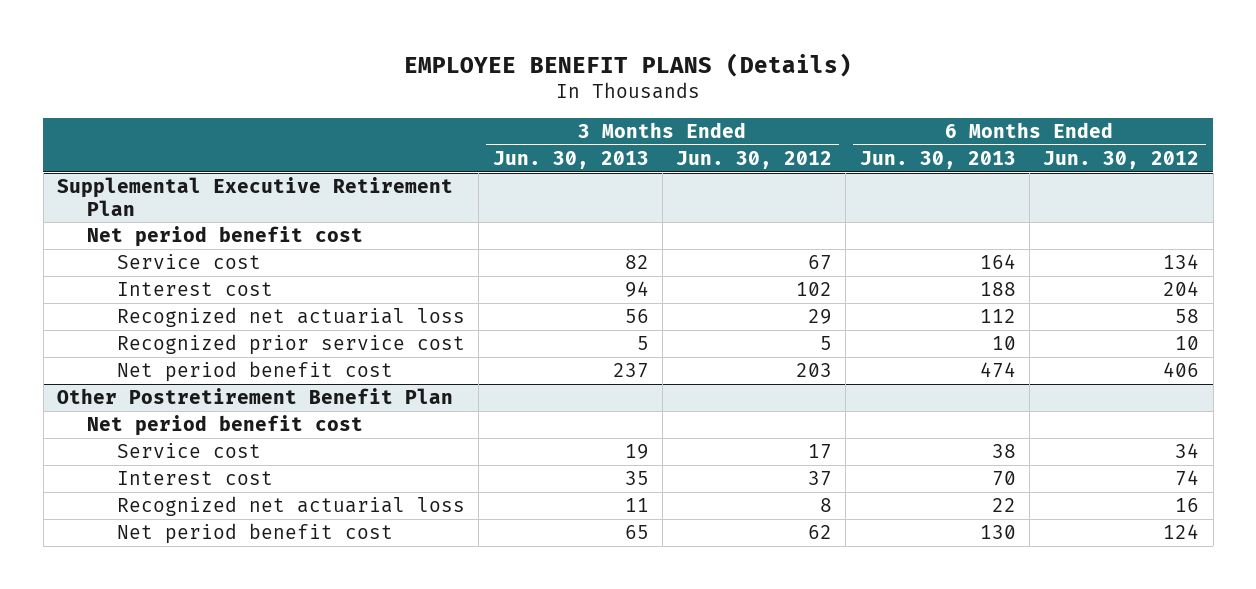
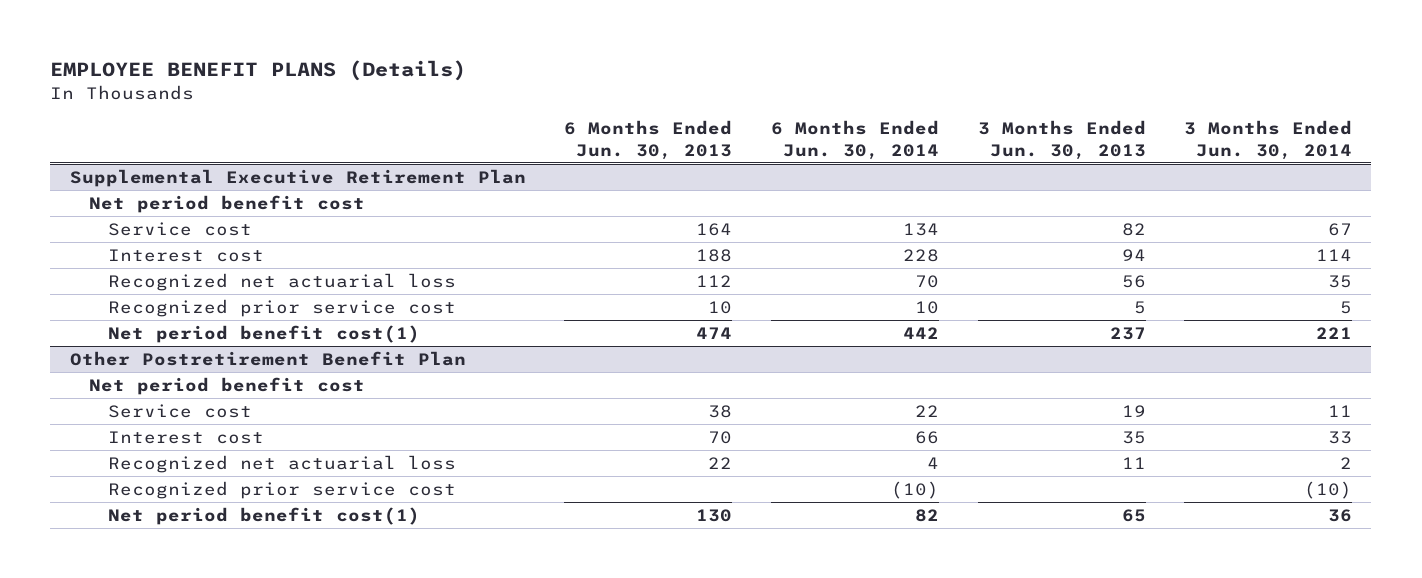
- | 3 Months Ended Jun. 30, 2013 | 3 Months Ended Jun. 30, 2012 | 6 Months Ended Jun. 30, 2013 | 6 Months Ended Jun. 30, 2012
+ | 6 Months Ended Jun. 30, 2013 | 6 Months Ended Jun. 30, 2014 | 3 Months Ended Jun. 30, 2013 | 3 Months Ended Jun. 30, 2014
@ Supplemental Executive Retirement Plan
- Net period benefit cost | 237 | 203 | 474 | 406
+ Net period benefit cost(1) | 474 | 442 | 237 | 221
@ Other Postretirement Benefit Plan
- Net period benefit cost | 65 | 62 | 130 | 124
+ Recognized prior service cost | | (10) | | (10)
+ Net period benefit cost(1) | 130 | 82 | 65 | 36

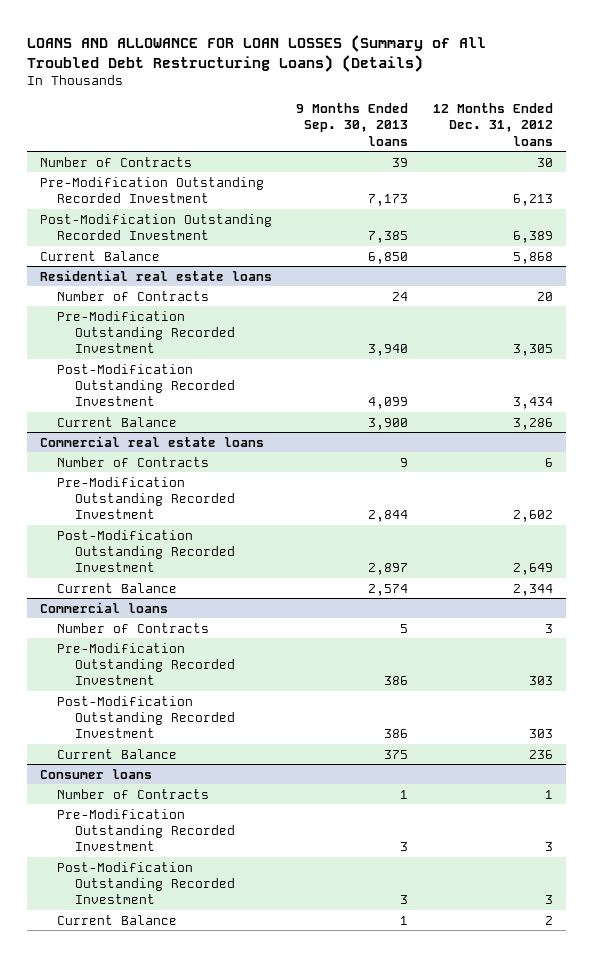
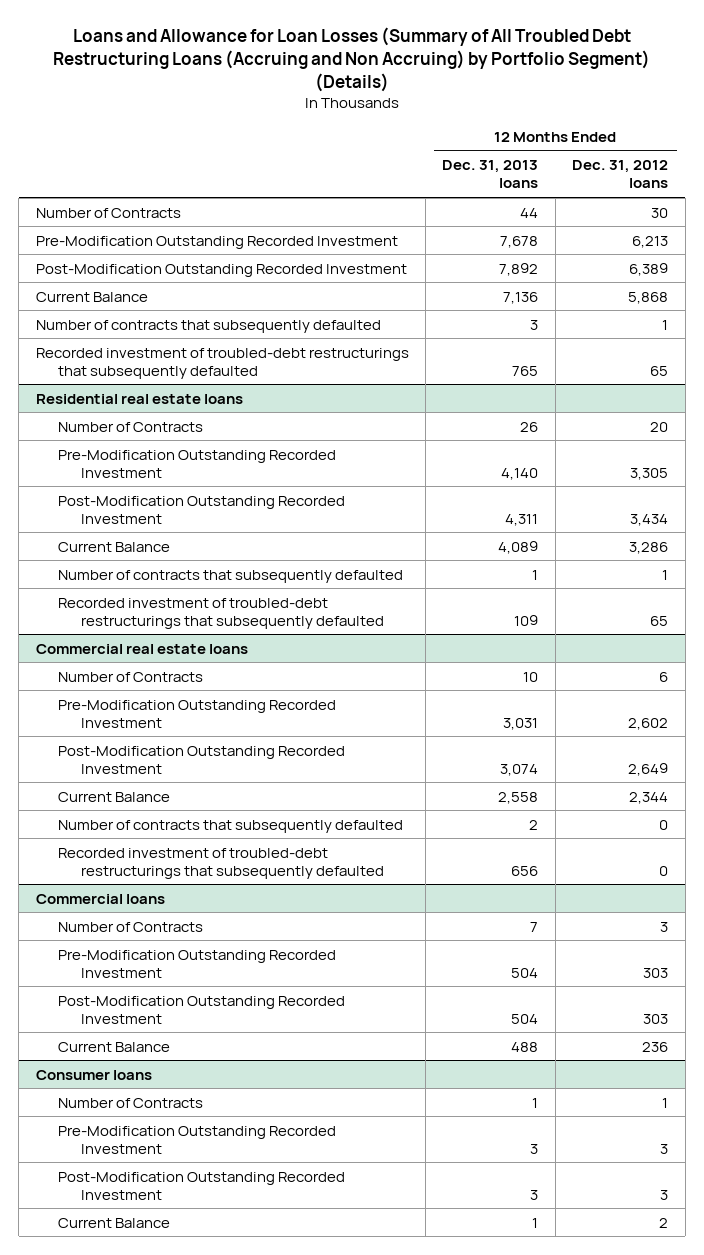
- LOANS AND ALLOWANCE FOR LOAN LOSSES (Summary of All Troubled Debt Restructuring Loans) (Details)
+ Loans and Allowance for Loan Losses (Summary of All Troubled Debt Restructuring Loans (Accruing and Non Accruing) by Portfolio Segment) (Details)
- | 9 Months Ended Sep. 30, 2013 loans | 12 Months Ended Dec. 31, 2012 loans
+ | 12 Months Ended Dec. 31, 2013 loans | 12 Months Ended Dec. 31, 2012 loans
+ Number of contracts that subsequently defaulted | 3 | 1
+ Recorded investment of troubled-debt restructurings that subsequently defaulted | 765 | 65
@ Residential real estate loans
+ Number of contracts that subsequently defaulted | 1 | 1
+ Recorded investment of troubled-debt restructurings that subsequently defaulted | 109 | 65
@ Commercial real estate loans
+ Number of contracts that subsequently defaulted | 2 | 0
+ Recorded investment of troubled-debt restructurings that subsequently defaulted | 656 | 0

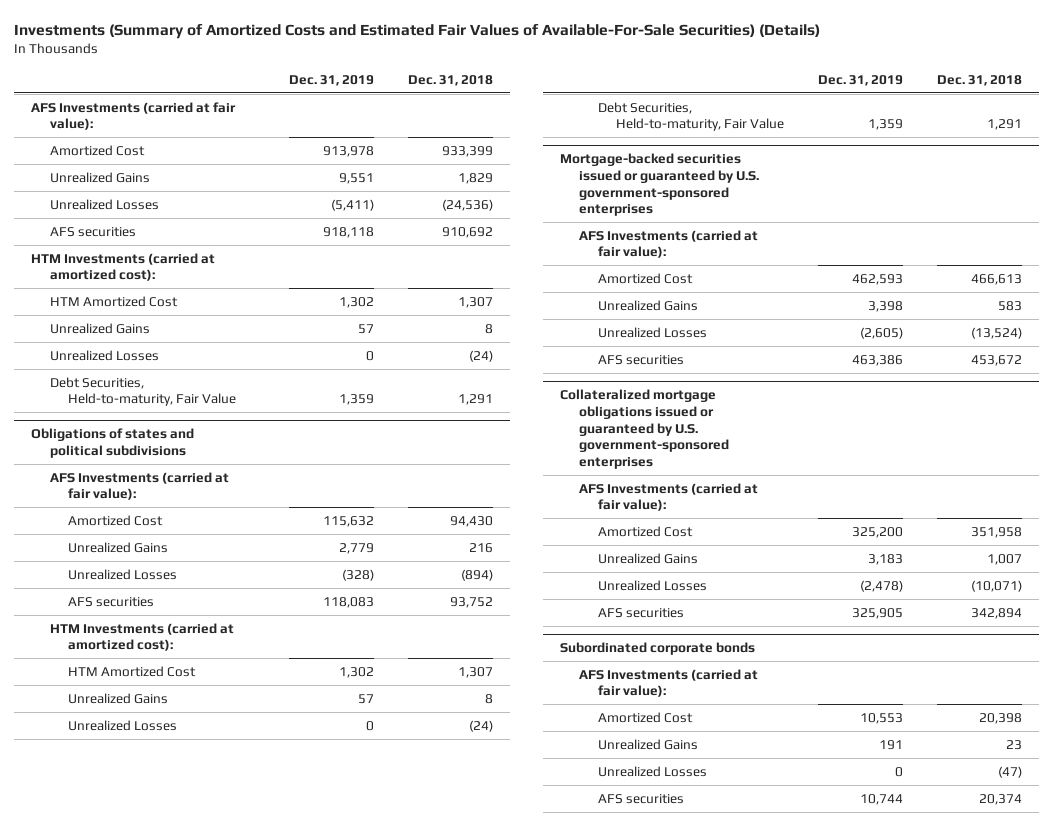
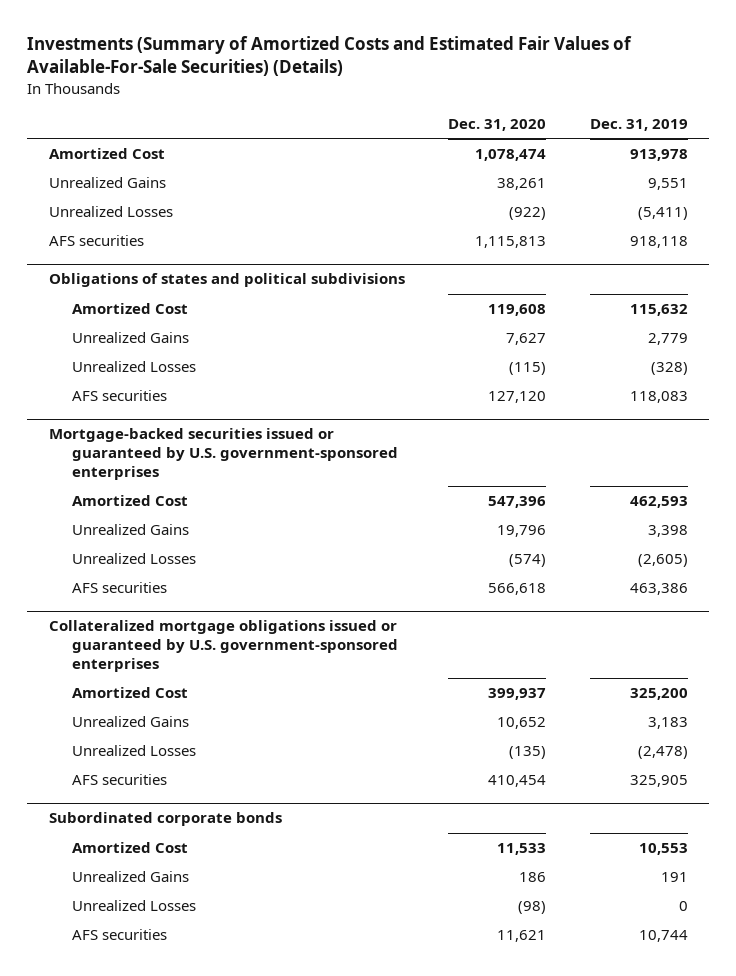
- | Dec. 31, 2019 | Dec. 31, 2018
+ | Dec. 31, 2020 | Dec. 31, 2019
- AFS Investments (carried at fair value):
- HTM Investments (carried at amortized cost):
- HTM Amortized Cost | 1,302 | 1,307
- Unrealized Gains | 57 | 8
- Unrealized Losses | 0 | (24)
- Debt Securities, Held-to-maturity, Fair Value | 1,359 | 1,291
@ Obligations of states and political subdivisions
- AFS Investments (carried at fair value):
- HTM Investments (carried at amortized cost):
- HTM Amortized Cost | 1,302 | 1,307
- Unrealized Gains | 57 | 8
- Unrealized Losses | 0 | (24)
- Debt Securities, Held-to-maturity, Fair Value | 1,359 | 1,291
@ Mortgage-backed securities issued or guaranteed by U.S. government-sponsored enterprises
- AFS Investments (carried at fair value):
@ Collateralized mortgage obligations issued or guaranteed by U.S. government-sponsored enterprises
- AFS Investments (carried at fair value):
@ Subordinated corporate bonds
- AFS Investments (carried at fair value):

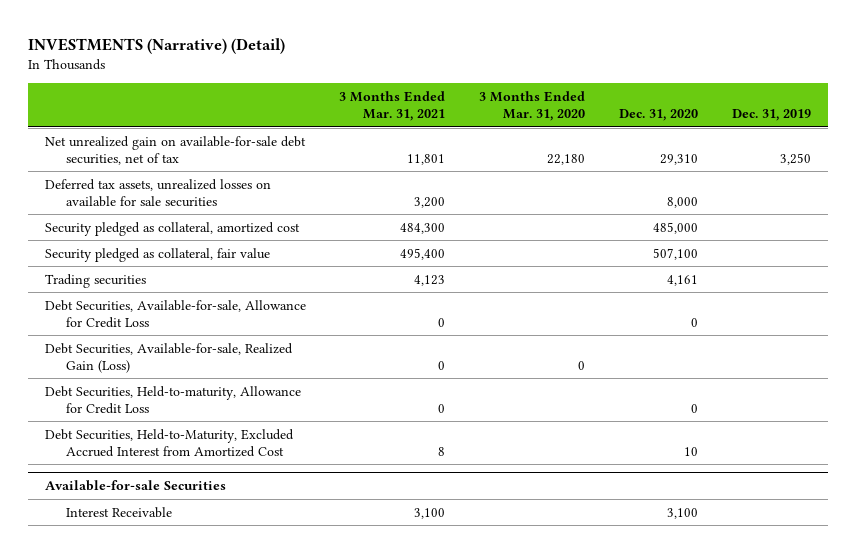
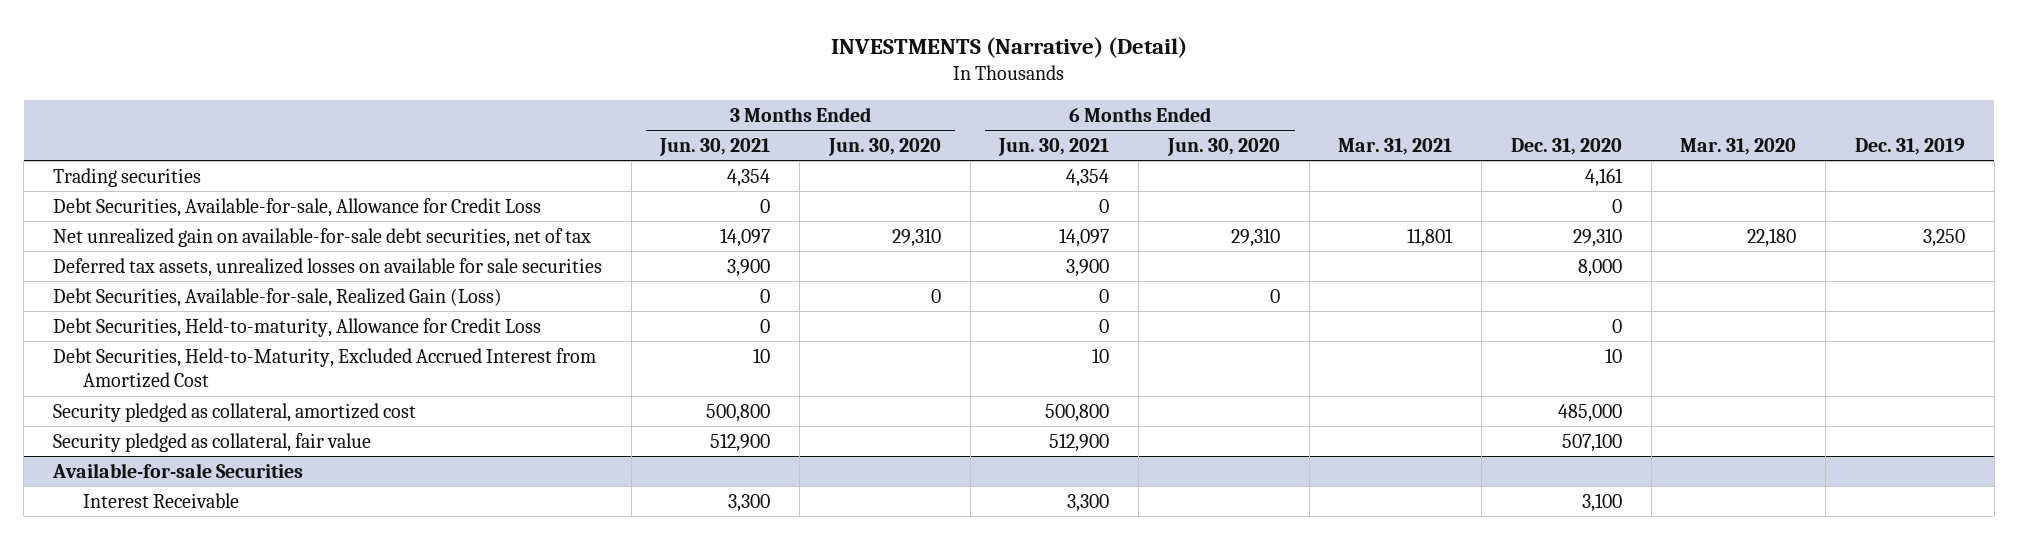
- | 3 Months Ended Mar. 31, 2021 | 3 Months Ended Mar. 31, 2020 | Dec. 31, 2020 | Dec. 31, 2019
+ | 3 Months Ended Jun. 30, 2021 | 3 Months Ended Jun. 30, 2020 | 6 Months Ended Jun. 30, 2021 | 6 Months Ended Jun. 30, 2020 | Mar. 31, 2021 | Dec. 31, 2020 | Mar. 31, 2020 | Dec. 31, 2019
moved down: Net unrealized gain on available-for-sale debt securities, net of tax | 14,097 | 29,310 | 14,097 | 29,310 | 11,801 | 29,310 | 22,180 | 3,250
moved down: Deferred tax assets, unrealized losses on available for sale securities | 3,900 | | 3,900 | | | 8,000 | |
moved down: Security pledged as collateral, amortized cost | 500,800 | | 500,800 | | | 485,000 | |
moved down: Security pledged as collateral, fair value | 512,900 | | 512,900 | | | 507,100 | |

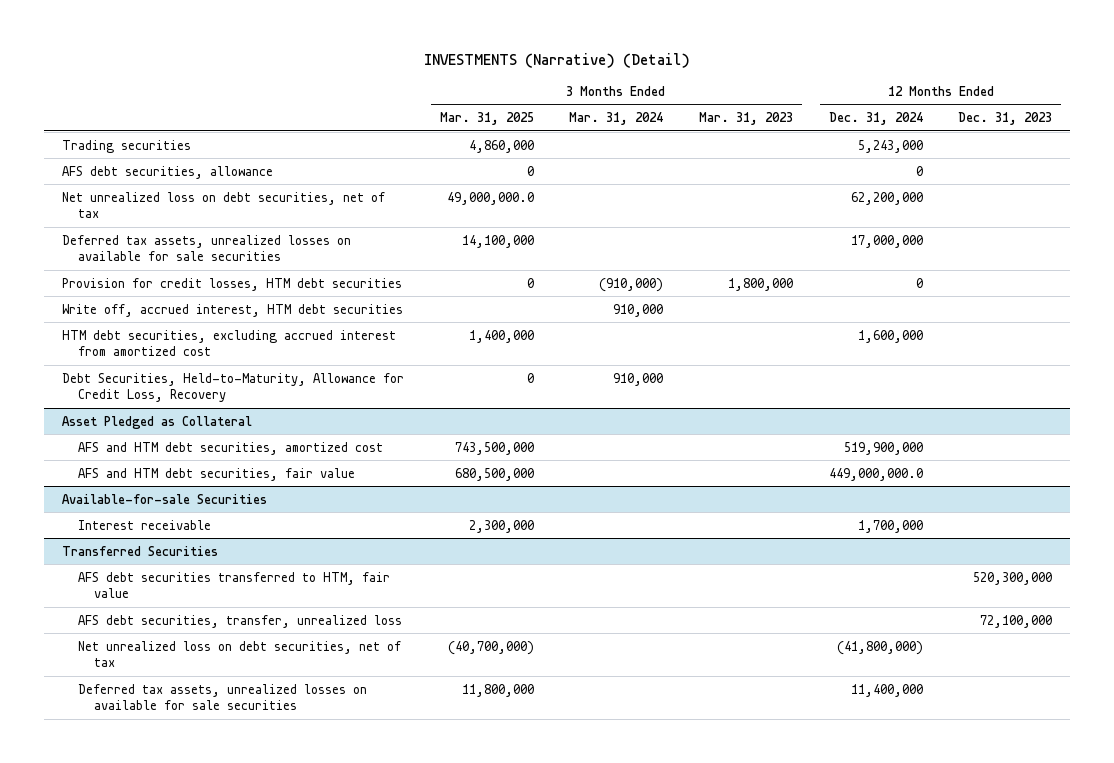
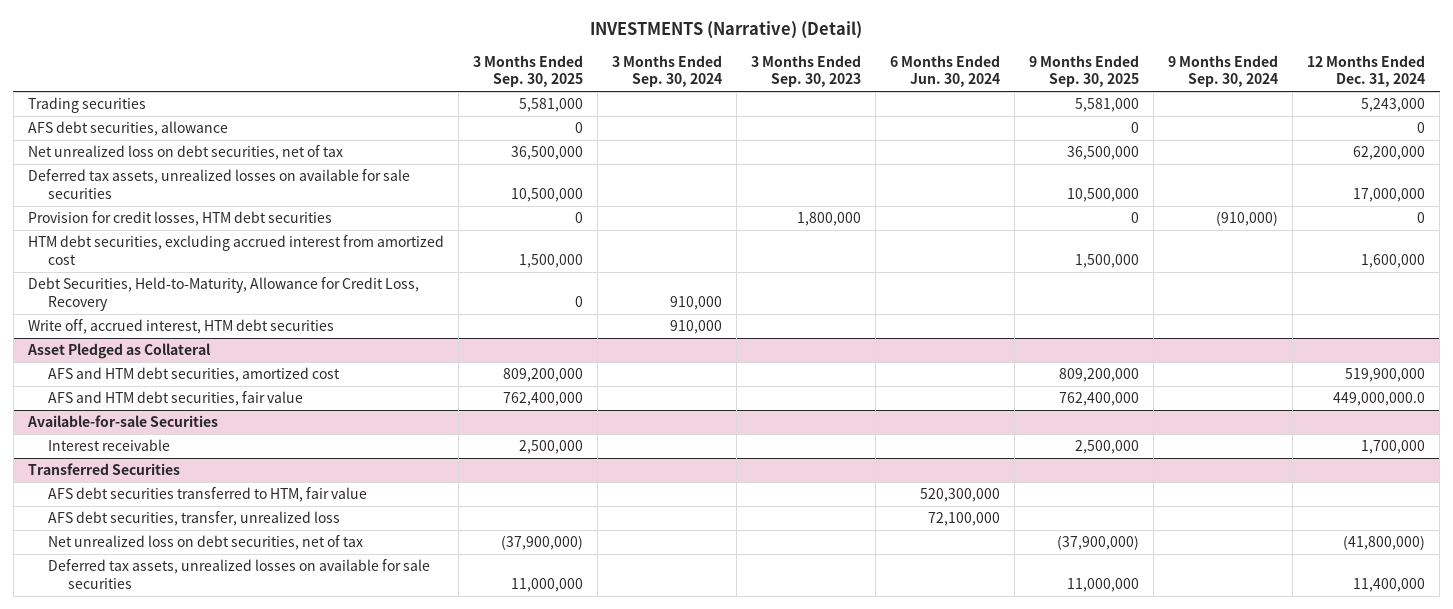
- | 3 Months Ended Mar. 31, 2025 | 3 Months Ended Mar. 31, 2024 | 3 Months Ended Mar. 31, 2023 | 12 Months Ended Dec. 31, 2024 | 12 Months Ended Dec. 31, 2023
+ | 3 Months Ended Sep. 30, 2025 | 3 Months Ended Sep. 30, 2024 | 3 Months Ended Sep. 30, 2023 | 6 Months Ended Jun. 30, 2024 | 9 Months Ended Sep. 30, 2025 | 9 Months Ended Sep. 30, 2024 | 12 Months Ended Dec. 31, 2024
moved down: Write off, accrued interest, HTM debt securities | | 910,000 | | | | |

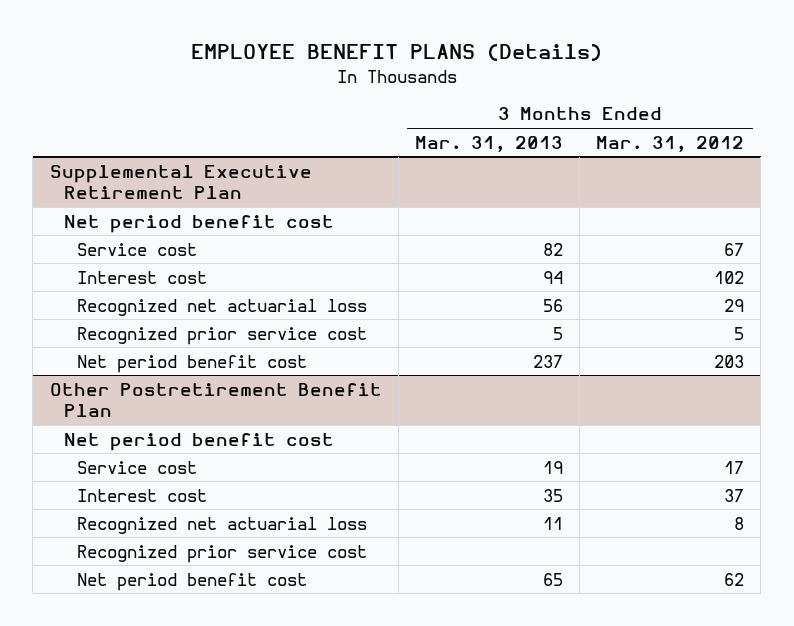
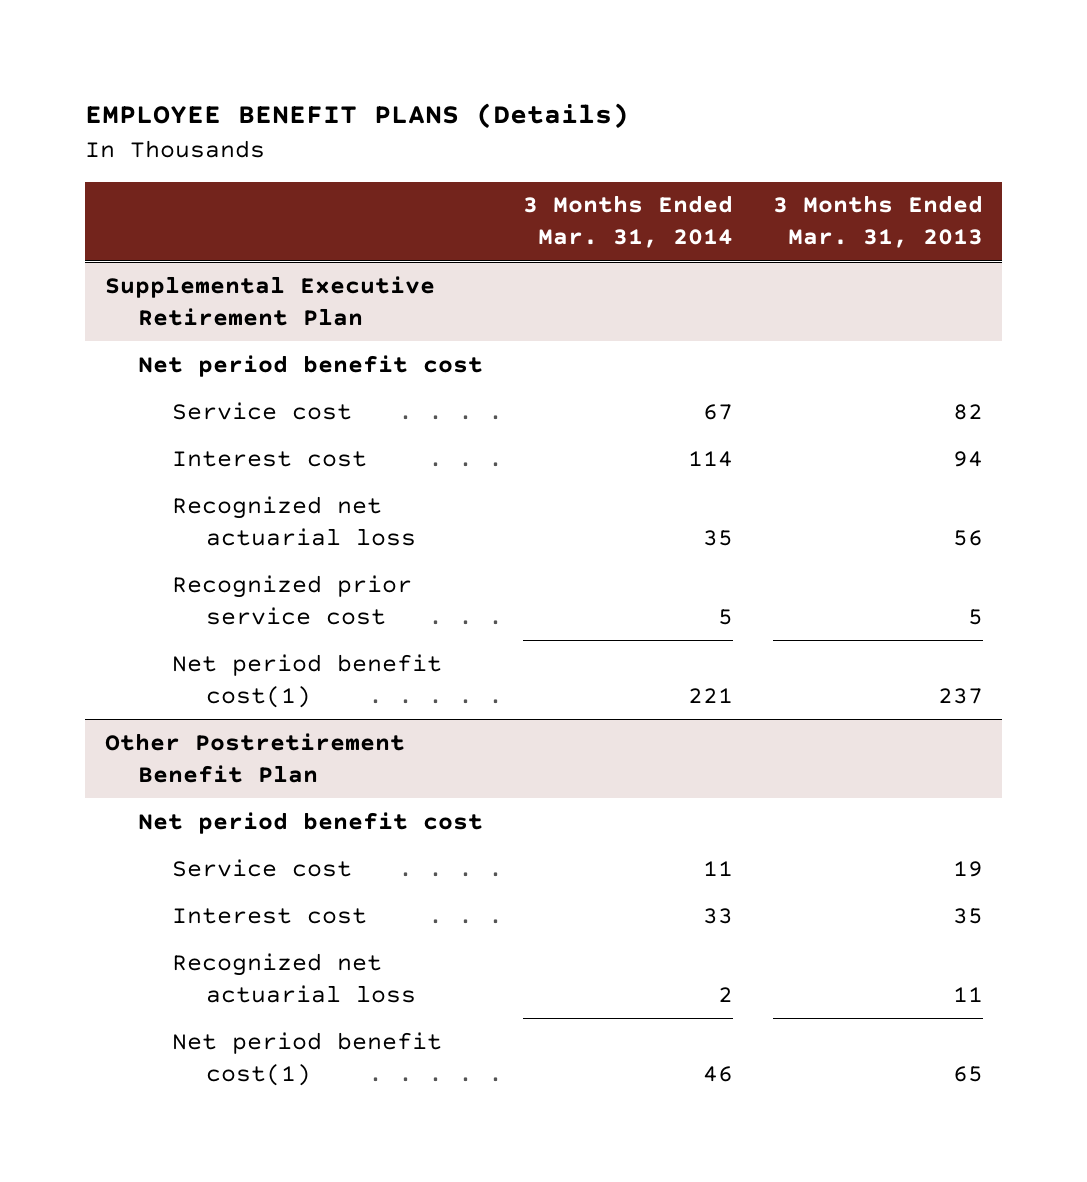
- | 3 Months Ended Mar. 31, 2013 | 3 Months Ended Mar. 31, 2012
+ | 3 Months Ended Mar. 31, 2014 | 3 Months Ended Mar. 31, 2013
@ Supplemental Executive Retirement Plan
- Net period benefit cost | 237 | 203
+ Net period benefit cost(1) | 221 | 237
@ Other Postretirement Benefit Plan
- Recognized prior service cost
- Net period benefit cost | 65 | 62
+ Net period benefit cost(1) | 46 | 65

